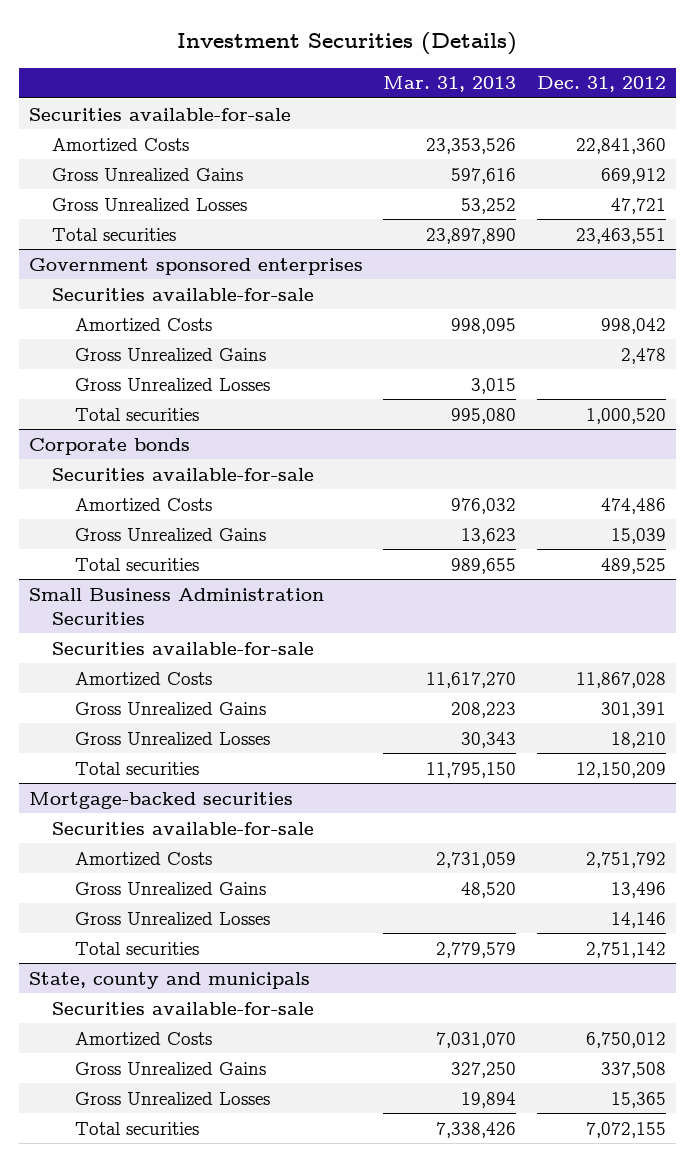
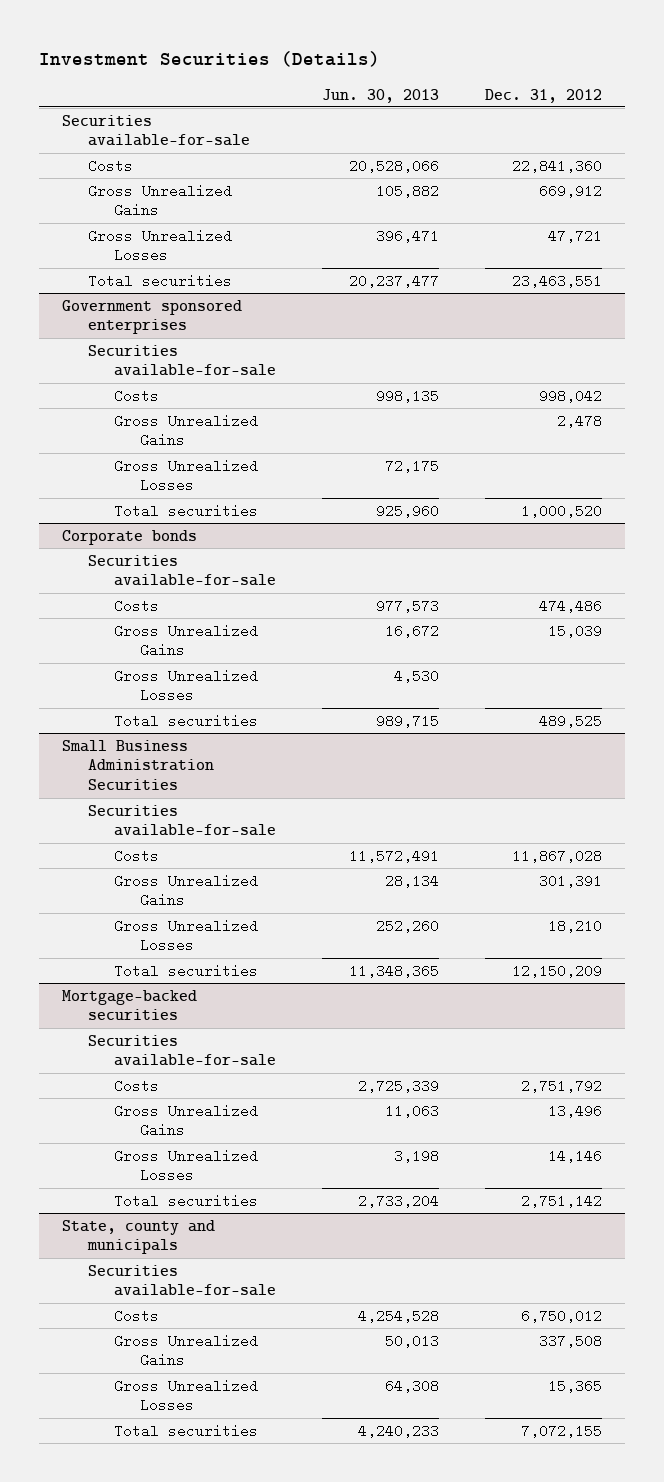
- | Mar. 31, 2013 | Dec. 31, 2012
+ | Jun. 30, 2013 | Dec. 31, 2012
- Amortized Costs | 23,353,526 | 22,841,360
+ Costs | 20,528,066 | 22,841,360
@ Government sponsored enterprises
- Amortized Costs | 998,095 | 998,042
+ Costs | 998,135 | 998,042
@ Corporate bonds
- Amortized Costs | 976,032 | 474,486
+ Costs | 977,573 | 474,486
+ Gross Unrealized Losses | 4,530 |
@ Small Business Administration Securities
- Amortized Costs | 11,617,270 | 11,867,028
+ Costs | 11,572,491 | 11,867,028
@ Mortgage-backed securities
- Amortized Costs | 2,731,059 | 2,751,792
+ Costs | 2,725,339 | 2,751,792
@ State, county and municipals
- Amortized Costs | 7,031,070 | 6,750,012
+ Costs | 4,254,528 | 6,750,012

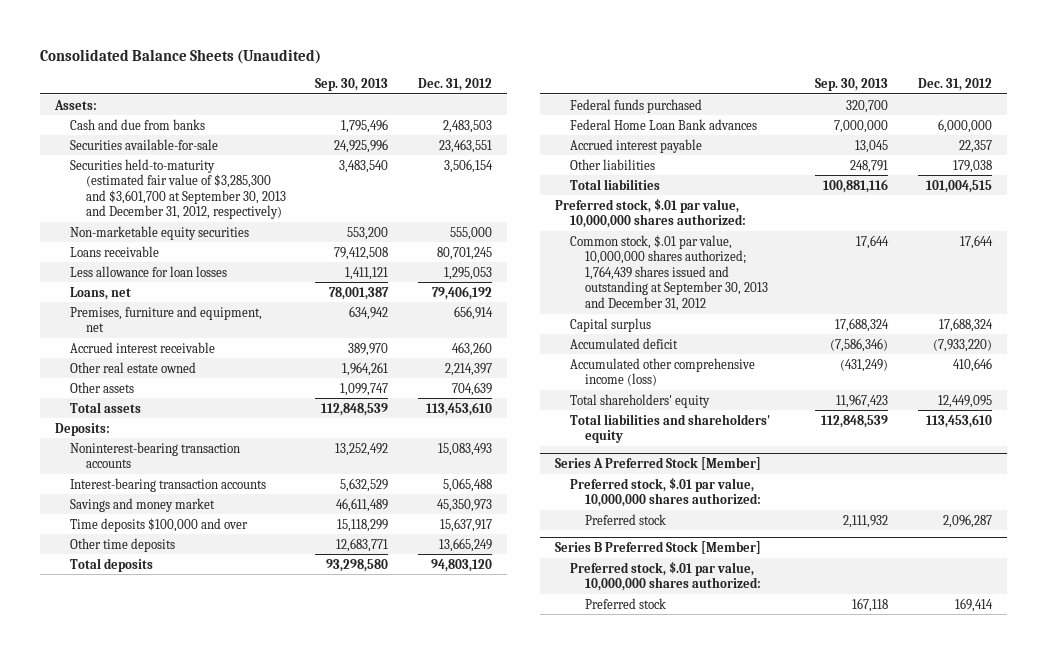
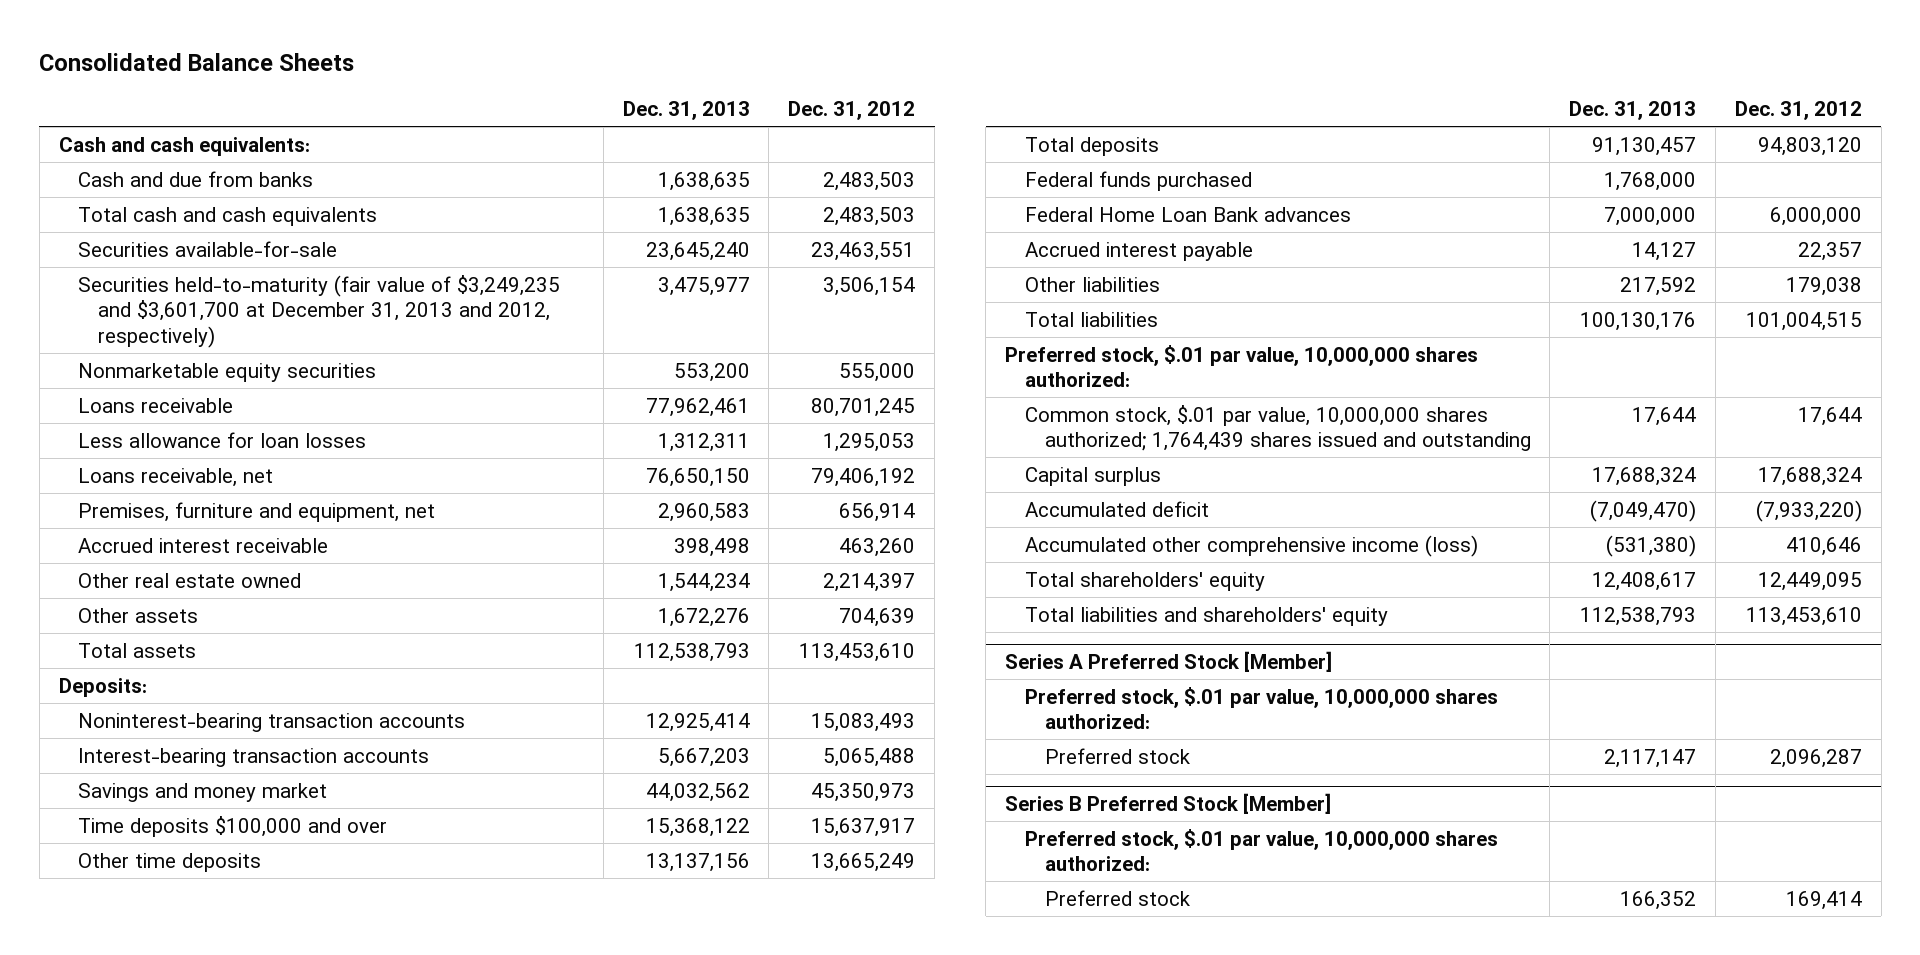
- Consolidated Balance Sheets (Unaudited)
+ Consolidated Balance Sheets
- | Sep. 30, 2013 | Dec. 31, 2012
+ | Dec. 31, 2013 | Dec. 31, 2012
- Assets:
+ Cash and cash equivalents:
+ Total cash and cash equivalents | 1,638,635 | 2,483,503
- Securities held-to-maturity (estimated fair value of $3,285,300 and $3,601,700 at September 30, 2013 and December 31, 2012, respectively) | 3,483,540 | 3,506,154
- Non-marketable equity securities | 553,200 | 555,000
+ Securities held-to-maturity (fair value of $3,249,235 and $3,601,700 at December 31, 2013 and 2012, respectively) | 3,475,977 | 3,506,154
+ Nonmarketable equity securities | 553,200 | 555,000
- Loans, net | 78,001,387 | 79,406,192
+ Loans receivable, net | 76,650,150 | 79,406,192
- Common stock, $.01 par value, 10,000,000 shares authorized; 1,764,439 shares issued and outstanding at September 30, 2013 and December 31, 2012 | 17,644 | 17,644
+ Common stock, $.01 par value, 10,000,000 shares authorized; 1,764,439 shares issued and outstanding | 17,644 | 17,644

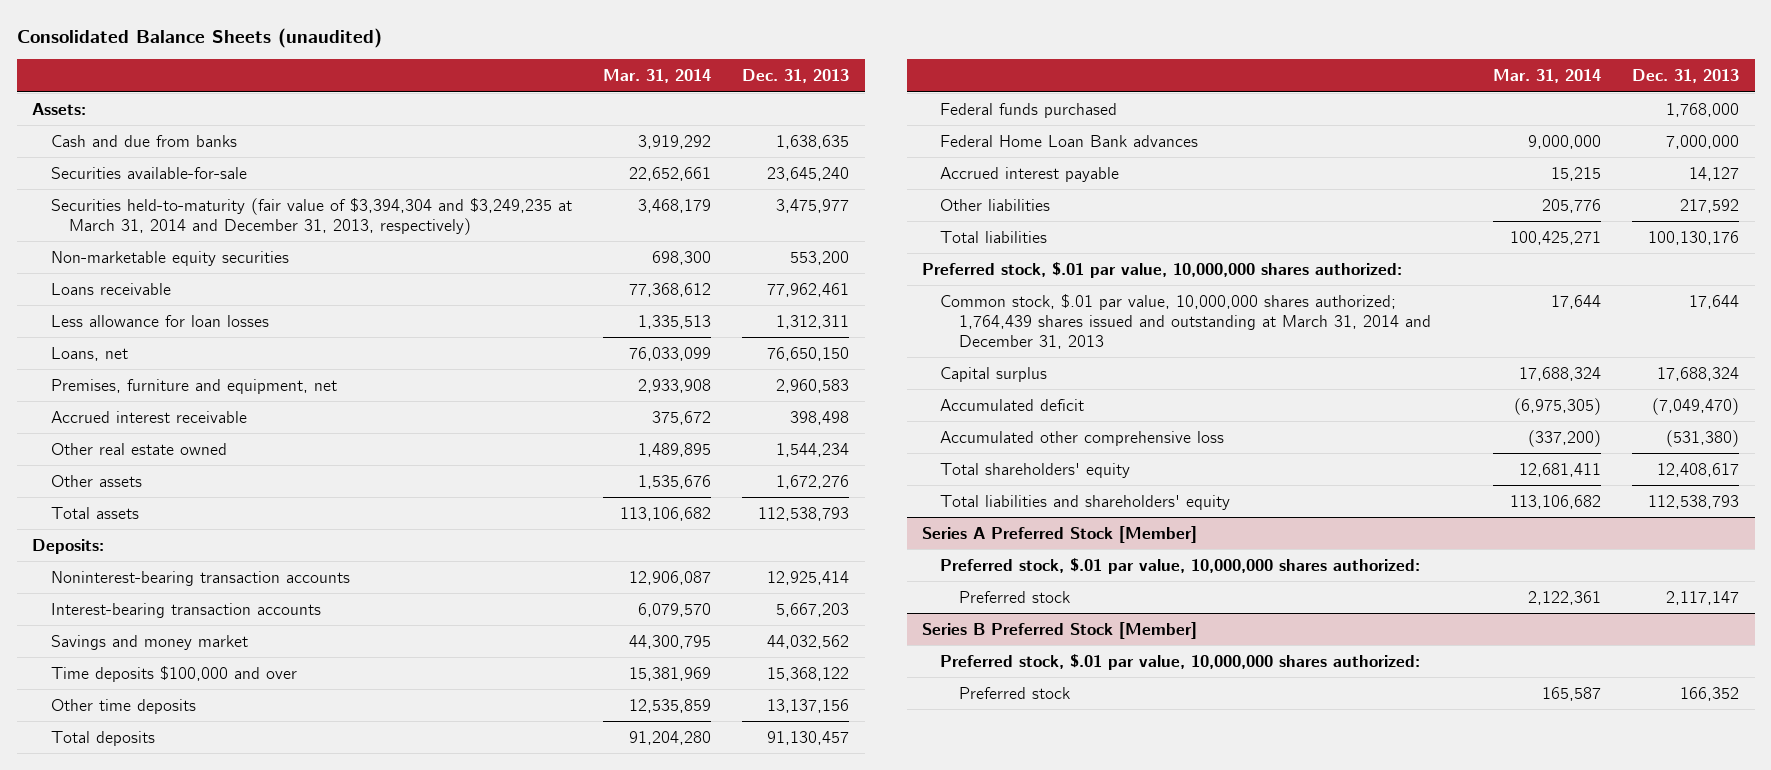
- Consolidated Balance Sheets
+ Consolidated Balance Sheets (unaudited)
- | Dec. 31, 2013 | Dec. 31, 2012
+ | Mar. 31, 2014 | Dec. 31, 2013
- Cash and cash equivalents:
+ Assets:
- Total cash and cash equivalents | 1,638,635 | 2,483,503
- Securities held-to-maturity (fair value of $3,249,235 and $3,601,700 at December 31, 2013 and 2012, respectively) | 3,475,977 | 3,506,154
- Nonmarketable equity securities | 553,200 | 555,000
+ Securities held-to-maturity (fair value of $3,394,304 and $3,249,235 at March 31, 2014 and December 31, 2013, respectively) | 3,468,179 | 3,475,977
+ Non-marketable equity securities | 698,300 | 553,200
- Loans receivable, net | 76,650,150 | 79,406,192
+ Loans, net | 76,033,099 | 76,650,150
- Common stock, $.01 par value, 10,000,000 shares authorized; 1,764,439 shares issued and outstanding | 17,644 | 17,644
+ Common stock, $.01 par value, 10,000,000 shares authorized; 1,764,439 shares issued and outstanding at March 31, 2014 and December 31, 2013 | 17,644 | 17,644
- Accumulated other comprehensive income (loss) | (531,380) | 410,646
+ Accumulated other comprehensive loss | (337,200) | (531,380)

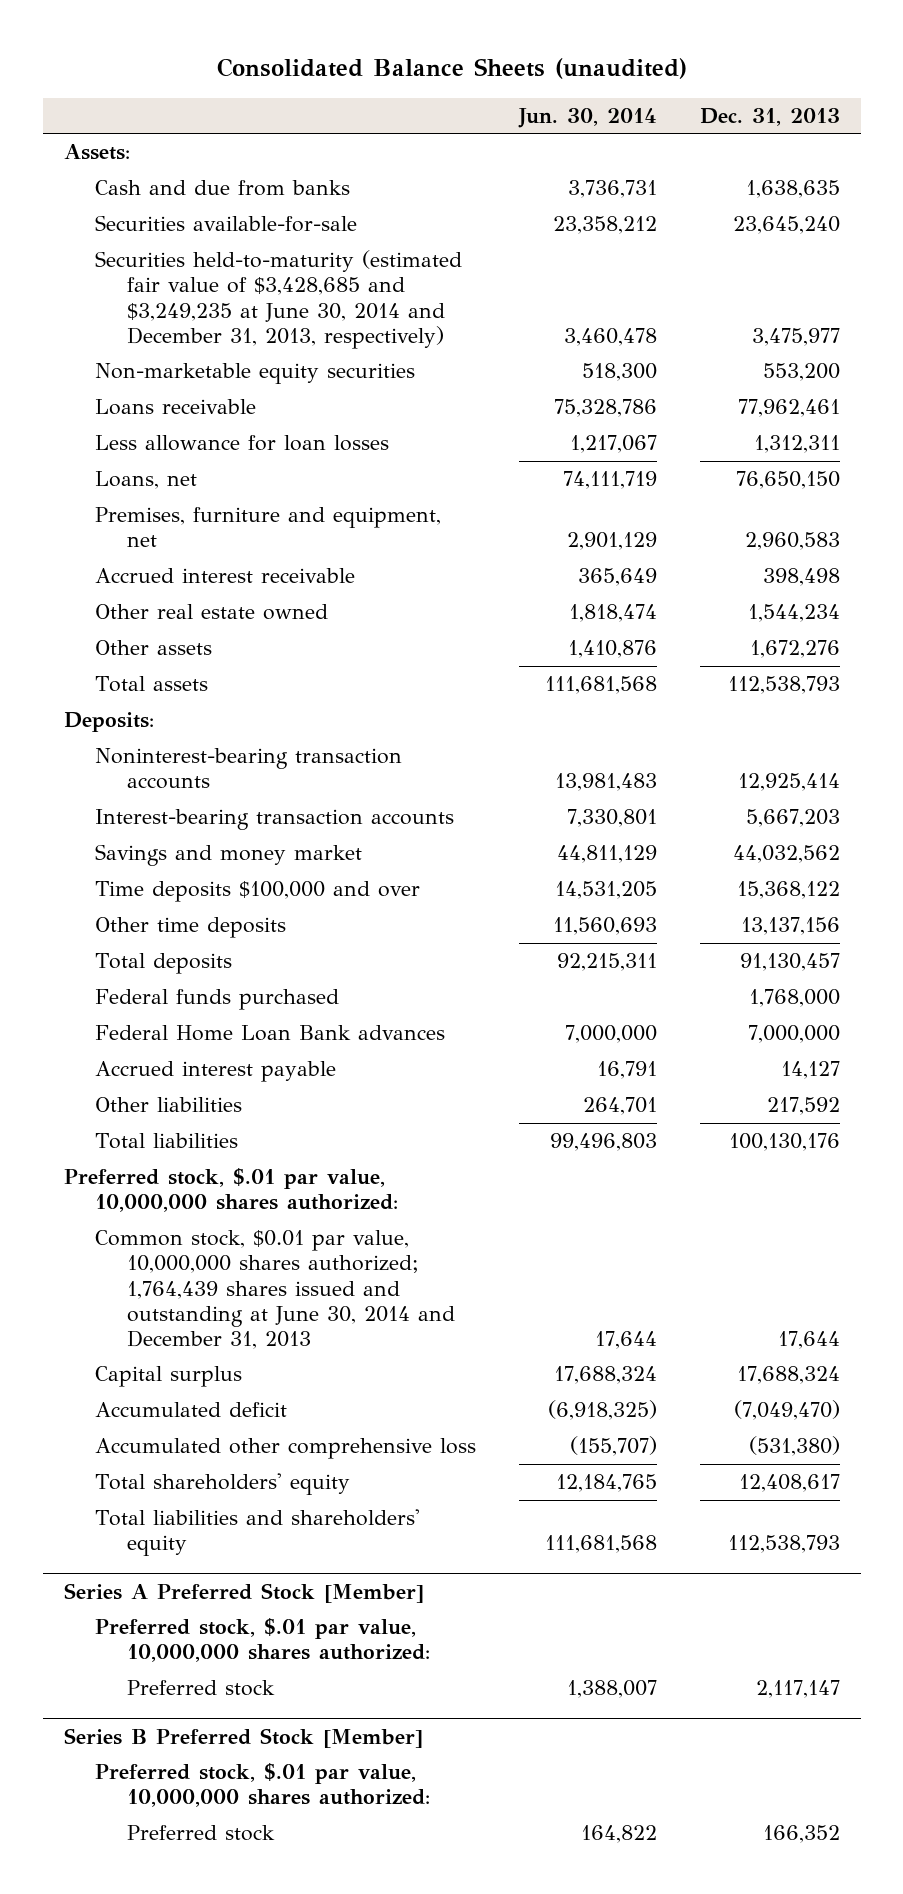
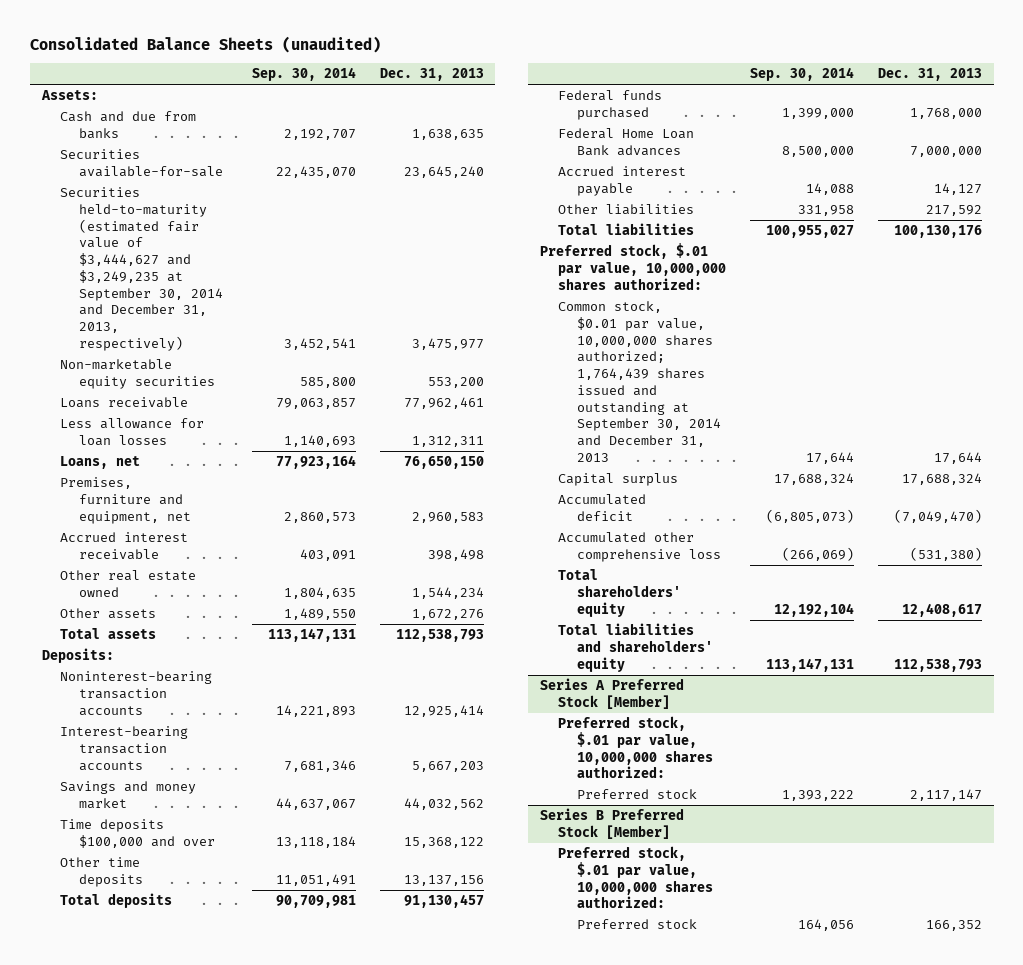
- | Jun. 30, 2014 | Dec. 31, 2013
+ | Sep. 30, 2014 | Dec. 31, 2013
- Securities held-to-maturity (estimated fair value of $3,428,685 and $3,249,235 at June 30, 2014 and December 31, 2013, respectively) | 3,460,478 | 3,475,977
+ Securities held-to-maturity (estimated fair value of $3,444,627 and $3,249,235 at September 30, 2014 and December 31, 2013, respectively) | 3,452,541 | 3,475,977
- Common stock, $0.01 par value, 10,000,000 shares authorized; 1,764,439 shares issued and outstanding at June 30, 2014 and December 31, 2013 | 17,644 | 17,644
+ Common stock, $0.01 par value, 10,000,000 shares authorized; 1,764,439 shares issued and outstanding at September 30, 2014 and December 31, 2013 | 17,644 | 17,644

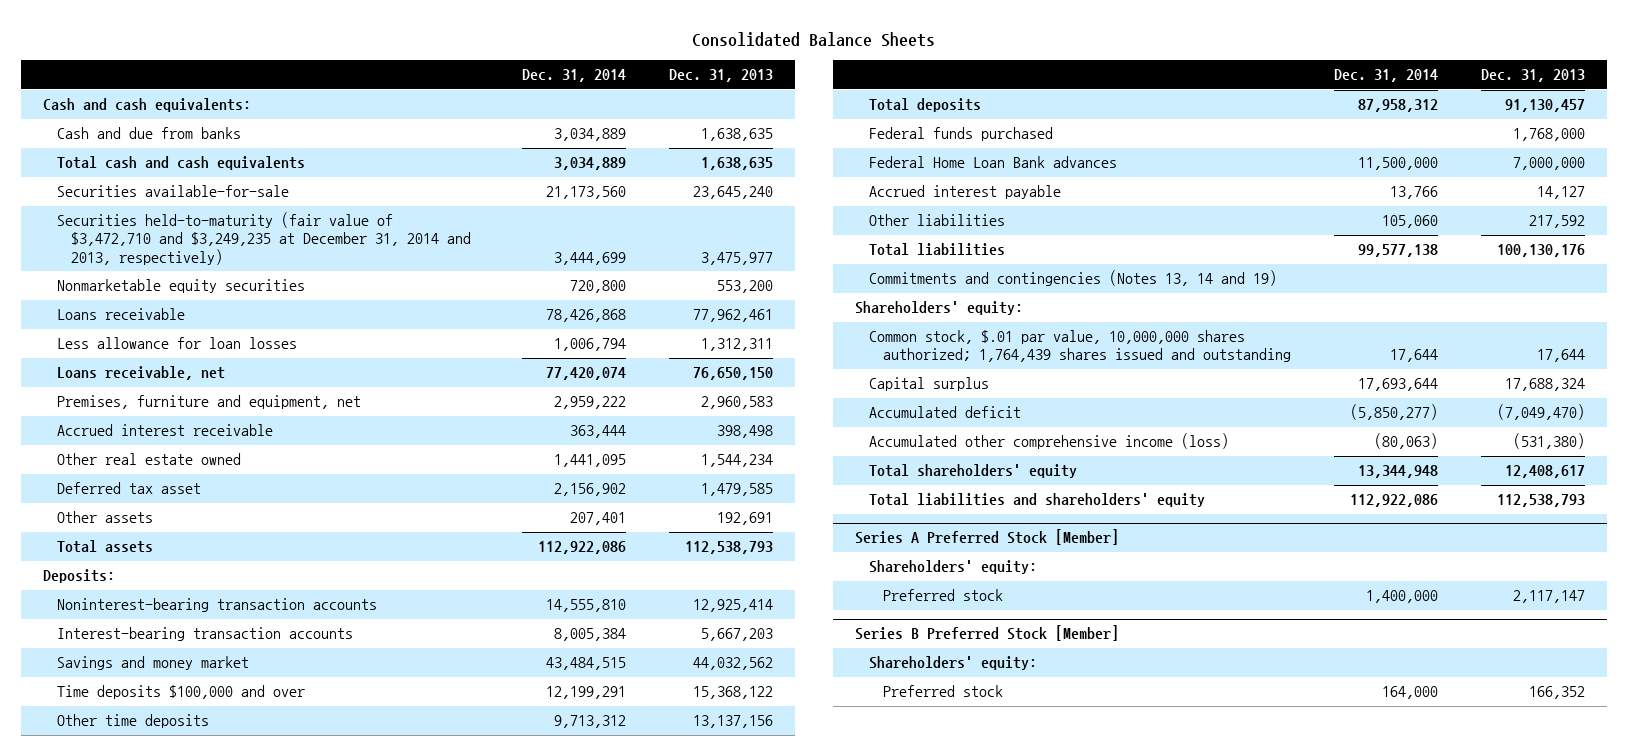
- Consolidated Balance Sheets (unaudited)
+ Consolidated Balance Sheets
- | Sep. 30, 2014 | Dec. 31, 2013
+ | Dec. 31, 2014 | Dec. 31, 2013
- Assets:
+ Cash and cash equivalents:
+ Total cash and cash equivalents | 3,034,889 | 1,638,635
- Securities held-to-maturity (estimated fair value of $3,444,627 and $3,249,235 at September 30, 2014 and December 31, 2013, respectively) | 3,452,541 | 3,475,977
- Non-marketable equity securities | 585,800 | 553,200
+ Securities held-to-maturity (fair value of $3,472,710 and $3,249,235 at December 31, 2014 and 2013, respectively) | 3,444,699 | 3,475,977
+ Nonmarketable equity securities | 720,800 | 553,200
- Loans, net | 77,923,164 | 76,650,150
+ Loans receivable, net | 77,420,074 | 76,650,150
- Other assets | 1,489,550 | 1,672,276
+ Deferred tax asset | 2,156,902 | 1,479,585
+ Other assets | 207,401 | 192,691
- Preferred stock, $.01 par value, 10,000,000 shares authorized:
- Common stock, $0.01 par value, 10,000,000 shares authorized; 1,764,439 shares issued and outstanding at September 30, 2014 and December 31, 2013 | 17,644 | 17,644
+ Commitments and contingencies (Notes 13, 14 and 19)
+ Shareholders' equity:
+ Common stock, $.01 par value, 10,000,000 shares authorized; 1,764,439 shares issued and outstanding | 17,644 | 17,644
- Accumulated other comprehensive loss | (266,069) | (531,380)
+ Accumulated other comprehensive income (loss) | (80,063) | (531,380)
@ Series A Preferred Stock [Member]
- Preferred stock, $.01 par value, 10,000,000 shares authorized:
+ Shareholders' equity:
@ Series B Preferred Stock [Member]
- Preferred stock, $.01 par value, 10,000,000 shares authorized:
+ Shareholders' equity:

